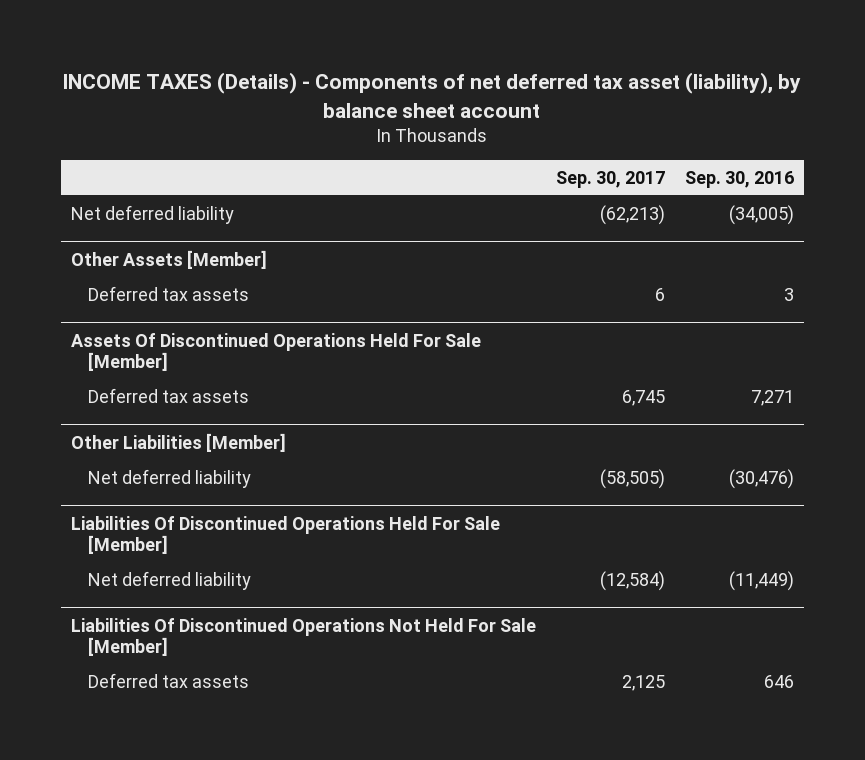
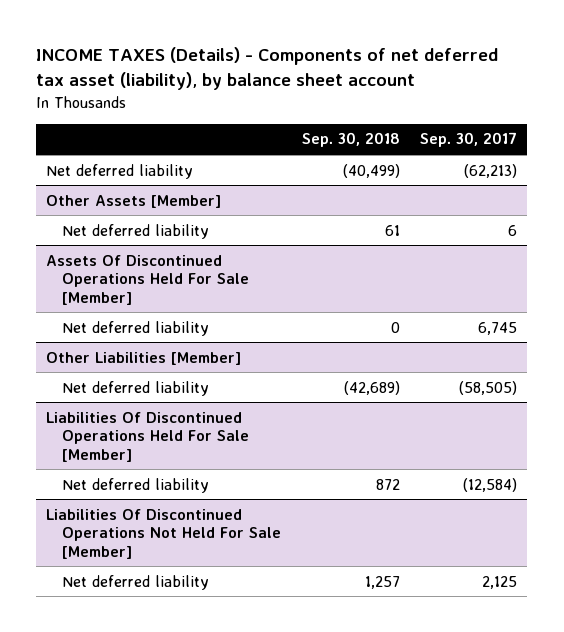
- | Sep. 30, 2017 | Sep. 30, 2016
+ | Sep. 30, 2018 | Sep. 30, 2017
@ Other Assets [Member]
- Deferred tax assets | 6 | 3
+ Net deferred liability | 61 | 6
@ Assets Of Discontinued Operations Held For Sale [Member]
- Deferred tax assets | 6,745 | 7,271
+ Net deferred liability | 0 | 6,745
@ Liabilities Of Discontinued Operations Not Held For Sale [Member]
- Deferred tax assets | 2,125 | 646
+ Net deferred liability | 1,257 | 2,125

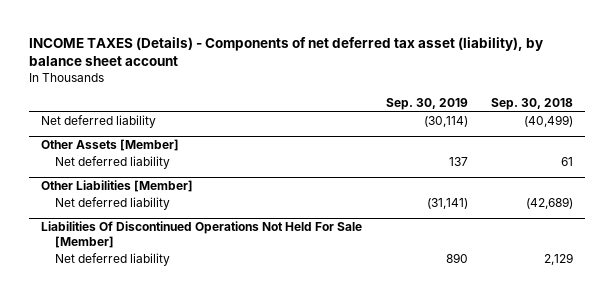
- | Sep. 30, 2018 | Sep. 30, 2017
+ | Sep. 30, 2019 | Sep. 30, 2018
- Assets Of Discontinued Operations Held For Sale [Member]
- Net deferred liability | 0 | 6,745
- Liabilities Of Discontinued Operations Held For Sale [Member]
- Net deferred liability | 872 | (12,584)
@ Liabilities Of Discontinued Operations Not Held For Sale [Member]
- Net deferred liability | 1,257 | 2,125
+ Net deferred liability | 890 | 2,129

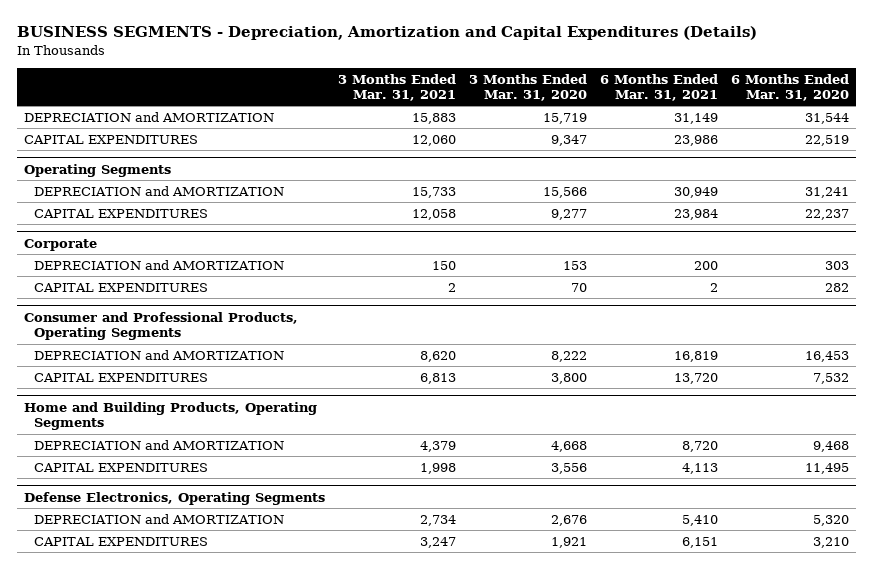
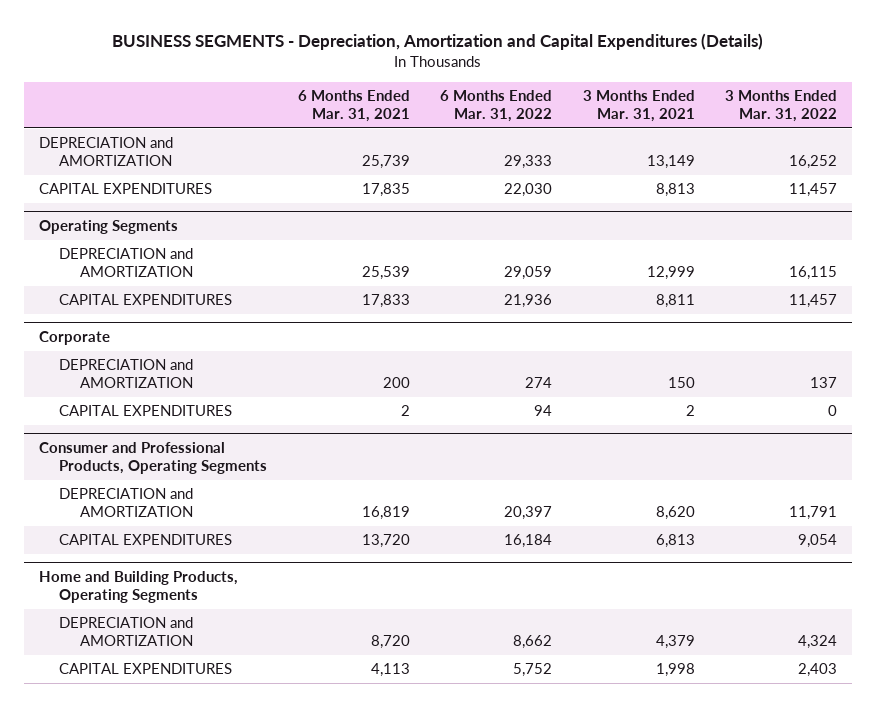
- | 3 Months Ended Mar. 31, 2021 | 3 Months Ended Mar. 31, 2020 | 6 Months Ended Mar. 31, 2021 | 6 Months Ended Mar. 31, 2020
+ | 6 Months Ended Mar. 31, 2021 | 6 Months Ended Mar. 31, 2022 | 3 Months Ended Mar. 31, 2021 | 3 Months Ended Mar. 31, 2022
- DEPRECIATION and AMORTIZATION | 15,883 | 15,719 | 31,149 | 31,544
- CAPITAL EXPENDITURES | 12,060 | 9,347 | 23,986 | 22,519
+ DEPRECIATION and AMORTIZATION | 25,739 | 29,333 | 13,149 | 16,252
+ CAPITAL EXPENDITURES | 17,835 | 22,030 | 8,813 | 11,457
@ Operating Segments
- DEPRECIATION and AMORTIZATION | 15,733 | 15,566 | 30,949 | 31,241
- CAPITAL EXPENDITURES | 12,058 | 9,277 | 23,984 | 22,237
+ DEPRECIATION and AMORTIZATION | 25,539 | 29,059 | 12,999 | 16,115
+ CAPITAL EXPENDITURES | 17,833 | 21,936 | 8,811 | 11,457
- Defense Electronics, Operating Segments
- DEPRECIATION and AMORTIZATION | 2,734 | 2,676 | 5,410 | 5,320
- CAPITAL EXPENDITURES | 3,247 | 1,921 | 6,151 | 3,210

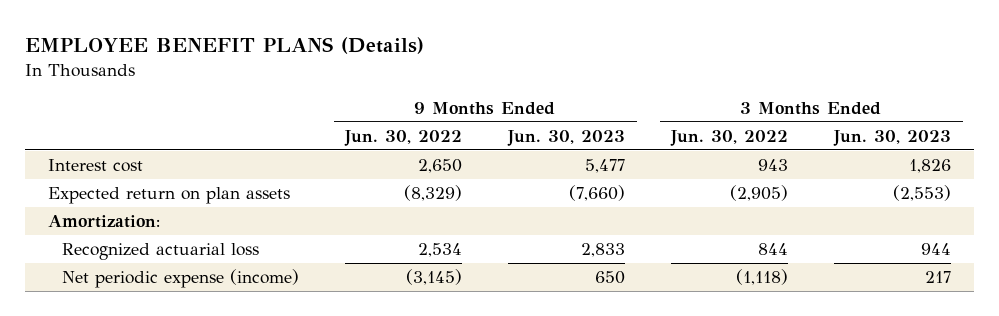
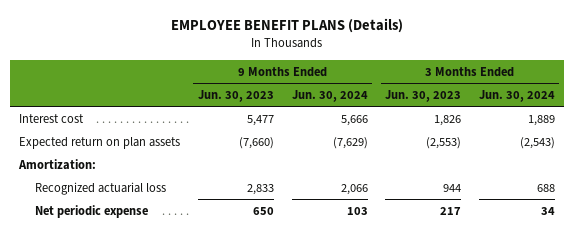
- | 9 Months Ended Jun. 30, 2022 | 9 Months Ended Jun. 30, 2023 | 3 Months Ended Jun. 30, 2022 | 3 Months Ended Jun. 30, 2023
+ | 9 Months Ended Jun. 30, 2023 | 9 Months Ended Jun. 30, 2024 | 3 Months Ended Jun. 30, 2023 | 3 Months Ended Jun. 30, 2024
- Net periodic expense (income) | (3,145) | 650 | (1,118) | 217
+ Net periodic expense | 650 | 103 | 217 | 34

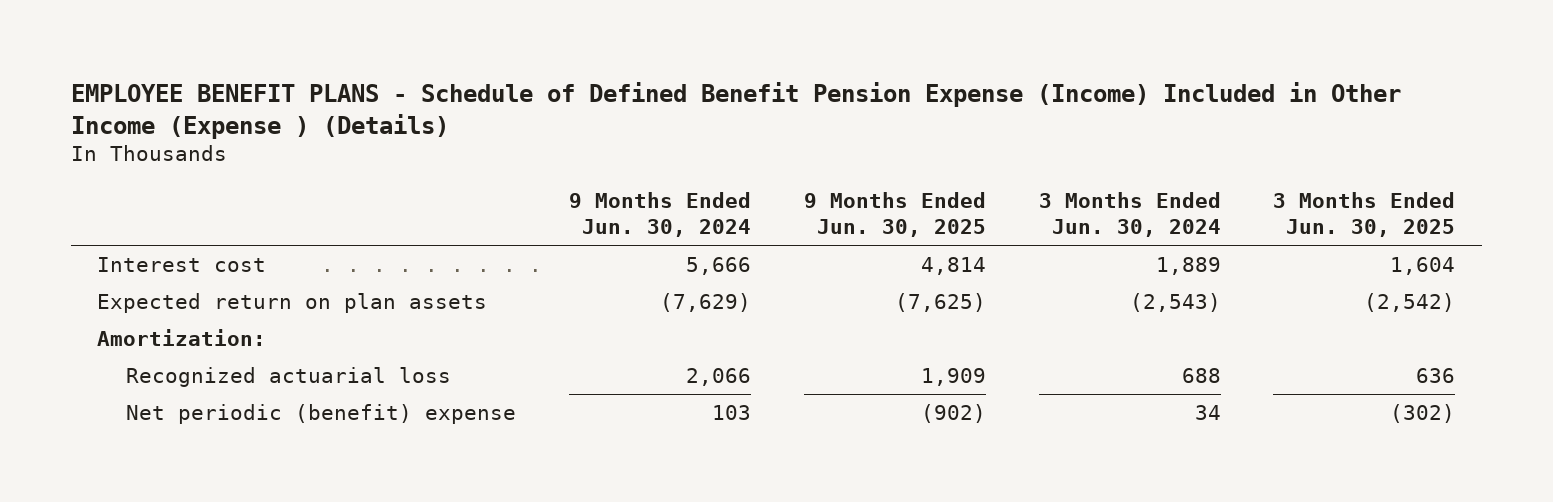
- EMPLOYEE BENEFIT PLANS (Details)
+ EMPLOYEE BENEFIT PLANS - Schedule of Defined Benefit Pension Expense (Income) Included in Other Income (Expense ) (Details)
- | 9 Months Ended Jun. 30, 2023 | 9 Months Ended Jun. 30, 2024 | 3 Months Ended Jun. 30, 2023 | 3 Months Ended Jun. 30, 2024
+ | 9 Months Ended Jun. 30, 2024 | 9 Months Ended Jun. 30, 2025 | 3 Months Ended Jun. 30, 2024 | 3 Months Ended Jun. 30, 2025
- Net periodic expense | 650 | 103 | 217 | 34
+ Net periodic (benefit) expense | 103 | (902) | 34 | (302)

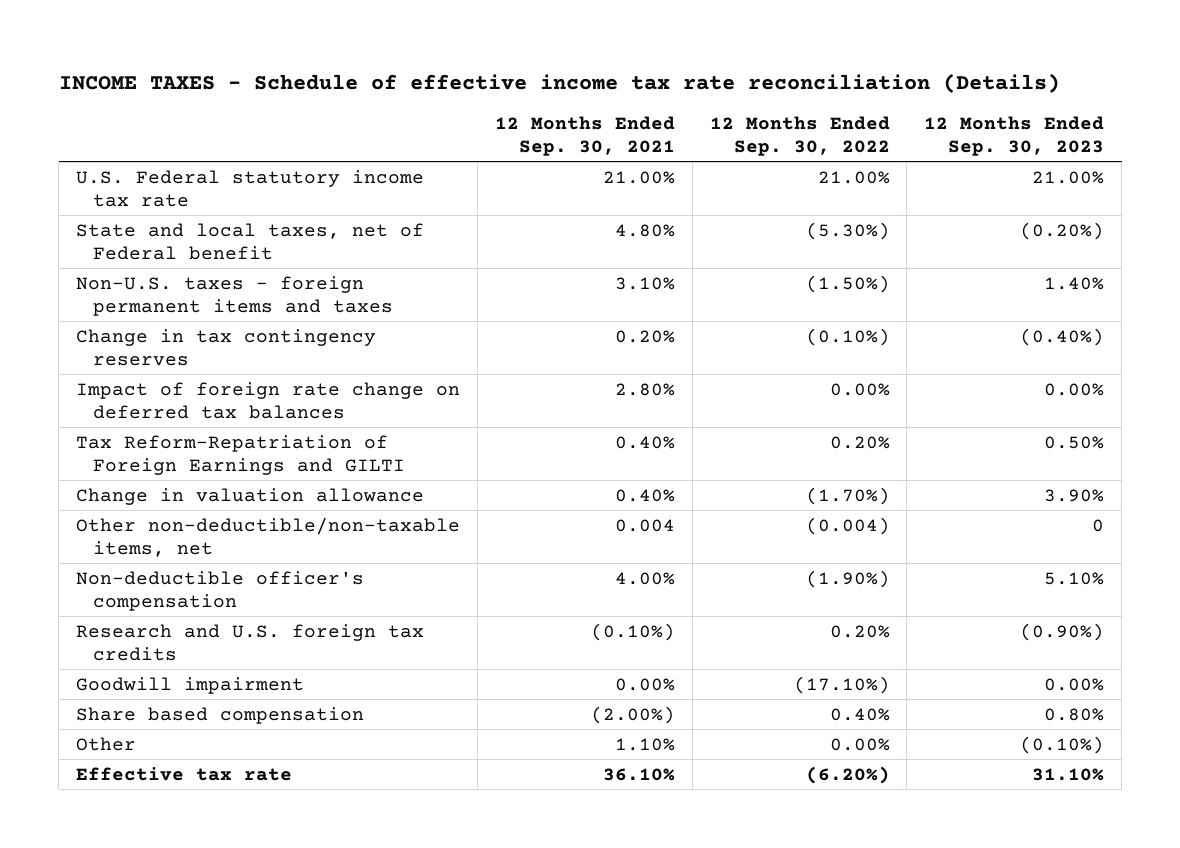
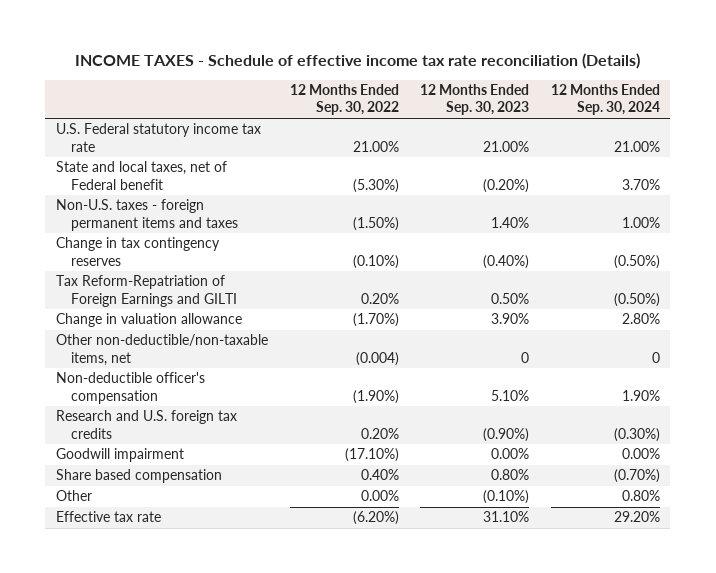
- | 12 Months Ended Sep. 30, 2021 | 12 Months Ended Sep. 30, 2022 | 12 Months Ended Sep. 30, 2023
+ | 12 Months Ended Sep. 30, 2022 | 12 Months Ended Sep. 30, 2023 | 12 Months Ended Sep. 30, 2024
- Impact of foreign rate change on deferred tax balances | 2.80% | 0.00% | 0.00%

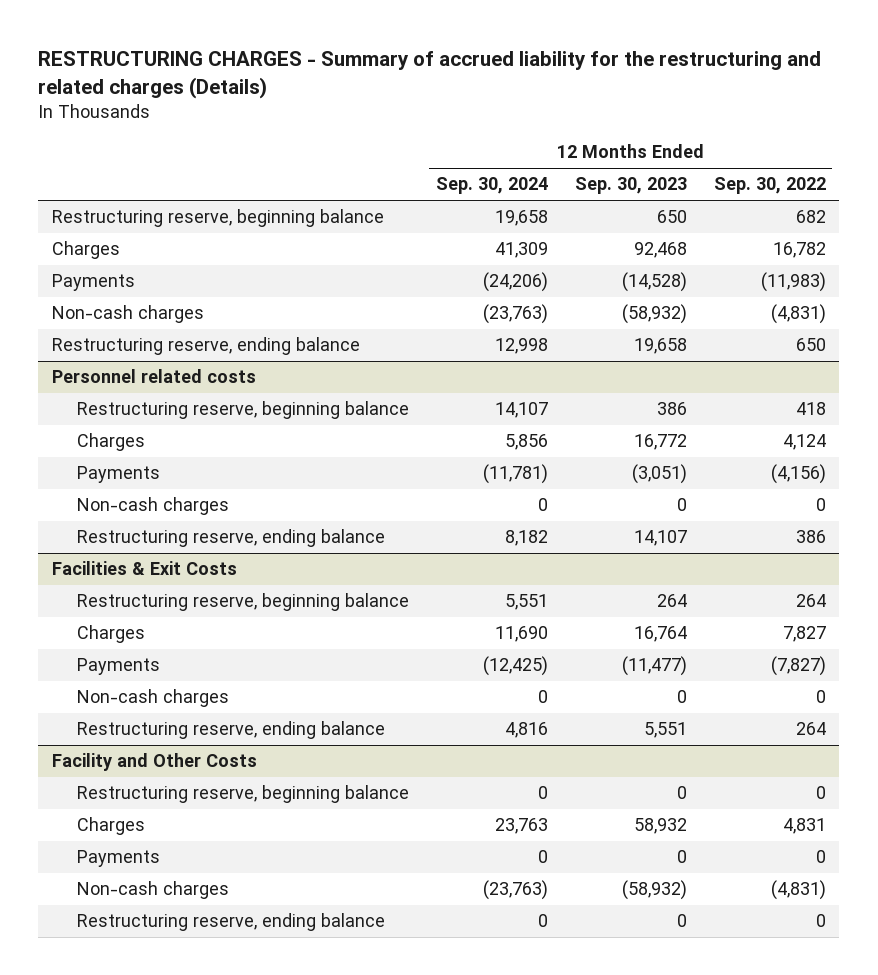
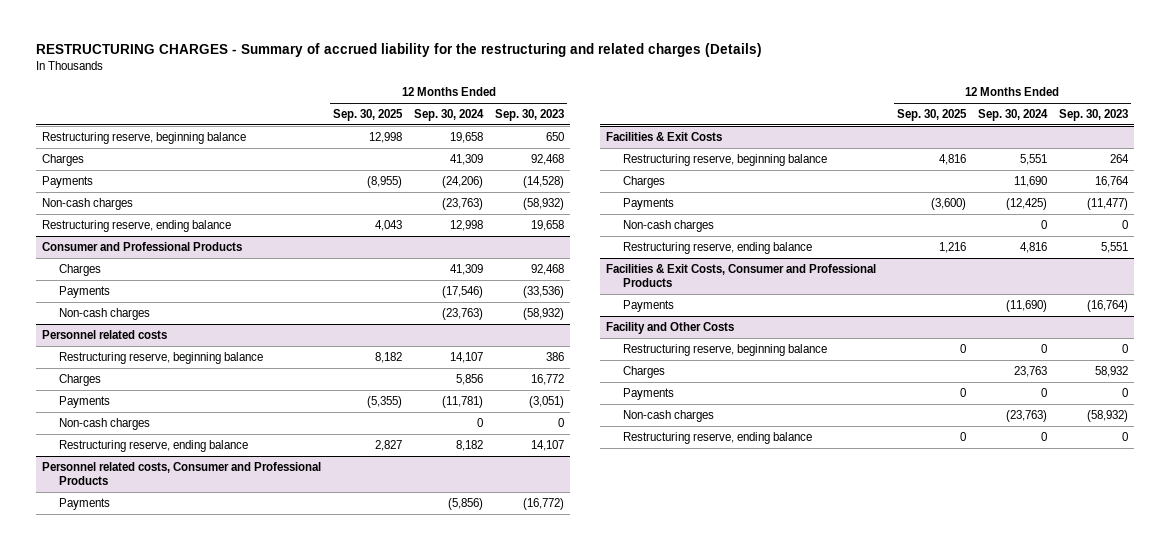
- | 12 Months Ended Sep. 30, 2024 | 12 Months Ended Sep. 30, 2023 | 12 Months Ended Sep. 30, 2022
+ | 12 Months Ended Sep. 30, 2025 | 12 Months Ended Sep. 30, 2024 | 12 Months Ended Sep. 30, 2023
+ Consumer and Professional Products
+ Charges | | 41,309 | 92,468
+ Payments | | (17,546) | (33,536)
+ Non-cash charges | | (23,763) | (58,932)
+ Personnel related costs, Consumer and Professional Products
+ Payments | | (5,856) | (16,772)
+ Facilities & Exit Costs, Consumer and Professional Products
+ Payments | | (11,690) | (16,764)

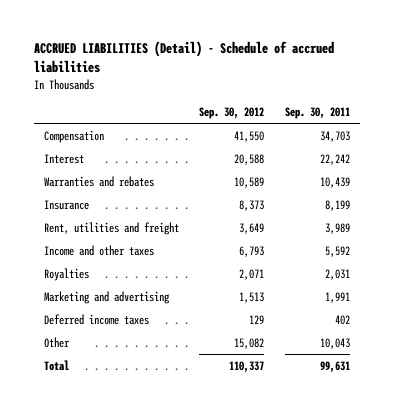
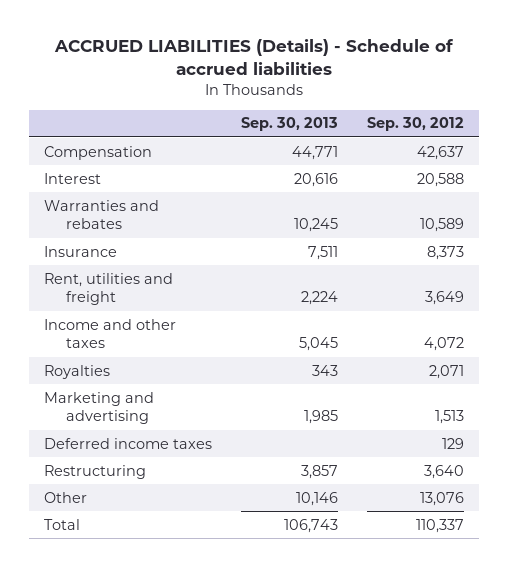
- ACCRUED LIABILITIES (Detail) - Schedule of accrued liabilities
+ ACCRUED LIABILITIES (Details) - Schedule of accrued liabilities
- | Sep. 30, 2012 | Sep. 30, 2011
+ | Sep. 30, 2013 | Sep. 30, 2012
- Compensation | 41,550 | 34,703
+ Compensation | 44,771 | 42,637
- Income and other taxes | 6,793 | 5,592
+ Income and other taxes | 5,045 | 4,072
- Other | 15,082 | 10,043
+ Restructuring | 3,857 | 3,640
+ Other | 10,146 | 13,076

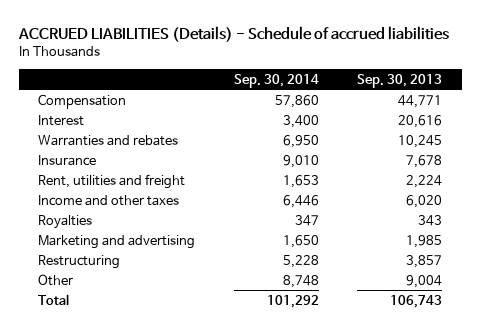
- | Sep. 30, 2013 | Sep. 30, 2012
+ | Sep. 30, 2014 | Sep. 30, 2013
- Insurance | 7,511 | 8,373
+ Insurance | 9,010 | 7,678
- Income and other taxes | 5,045 | 4,072
+ Income and other taxes | 6,446 | 6,020
- Deferred income taxes | | 129
- Other | 10,146 | 13,076
+ Other | 8,748 | 9,004

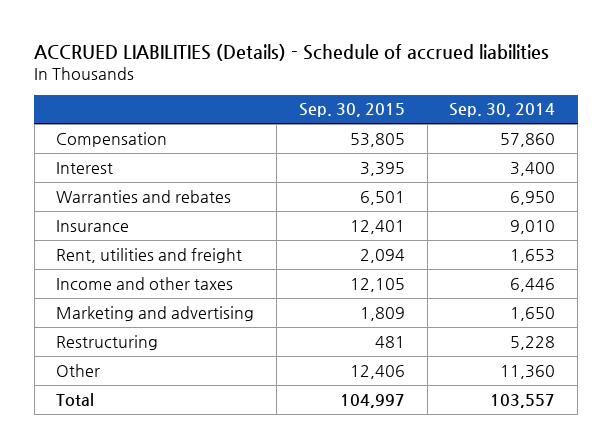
- | Sep. 30, 2014 | Sep. 30, 2013
+ | Sep. 30, 2015 | Sep. 30, 2014
- Royalties | 347 | 343
- Other | 8,748 | 9,004
- Total | 101,292 | 106,743
+ Other | 12,406 | 11,360
+ Total | 104,997 | 103,557

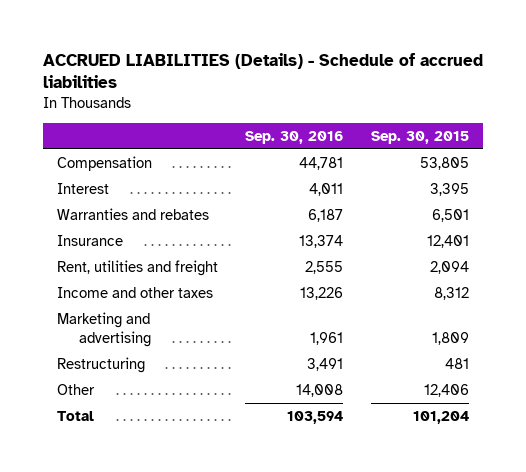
- | Sep. 30, 2015 | Sep. 30, 2014
+ | Sep. 30, 2016 | Sep. 30, 2015
- Income and other taxes | 12,105 | 6,446
+ Income and other taxes | 13,226 | 8,312
- Total | 104,997 | 103,557
+ Total | 103,594 | 101,204

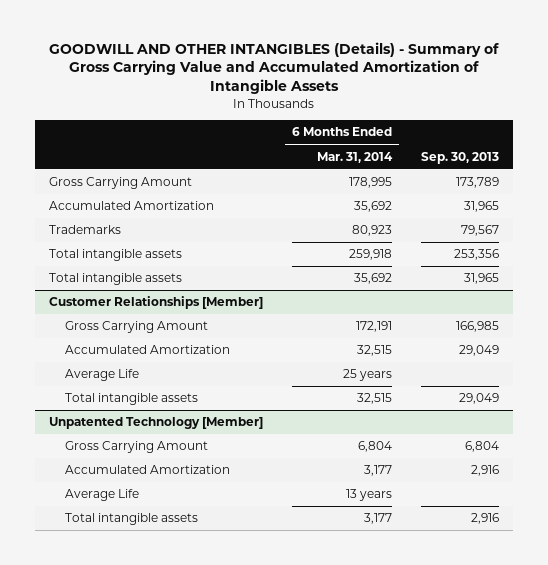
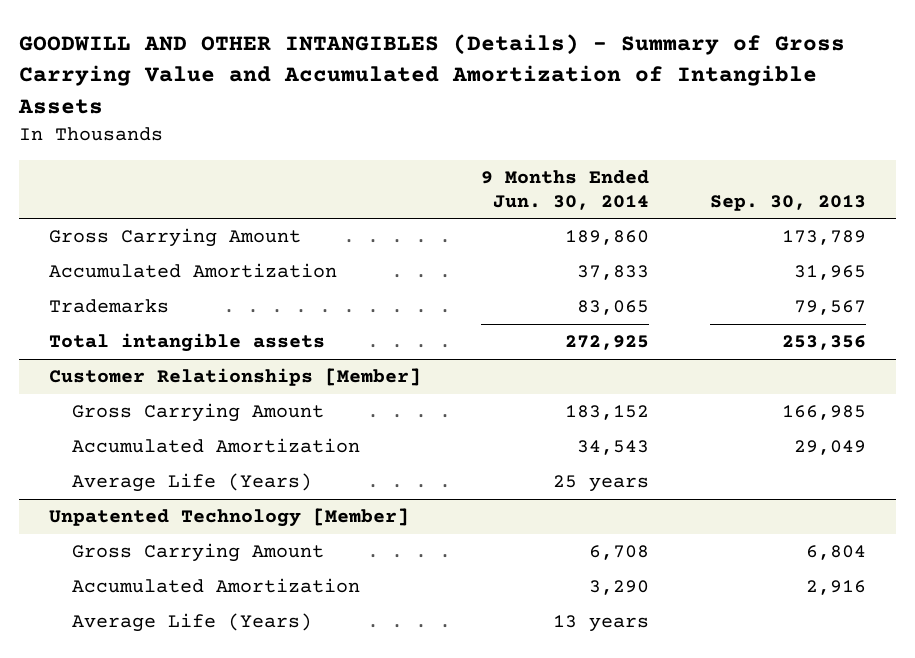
- | 6 Months Ended Mar. 31, 2014 | Sep. 30, 2013
+ | 9 Months Ended Jun. 30, 2014 | Sep. 30, 2013
- Total intangible assets | 35,692 | 31,965
@ Customer Relationships [Member]
- Average Life | 25 years |
- Total intangible assets | 32,515 | 29,049
+ Average Life (Years) | 25 years |
@ Unpatented Technology [Member]
- Average Life | 13 years |
- Total intangible assets | 3,177 | 2,916
+ Average Life (Years) | 13 years |

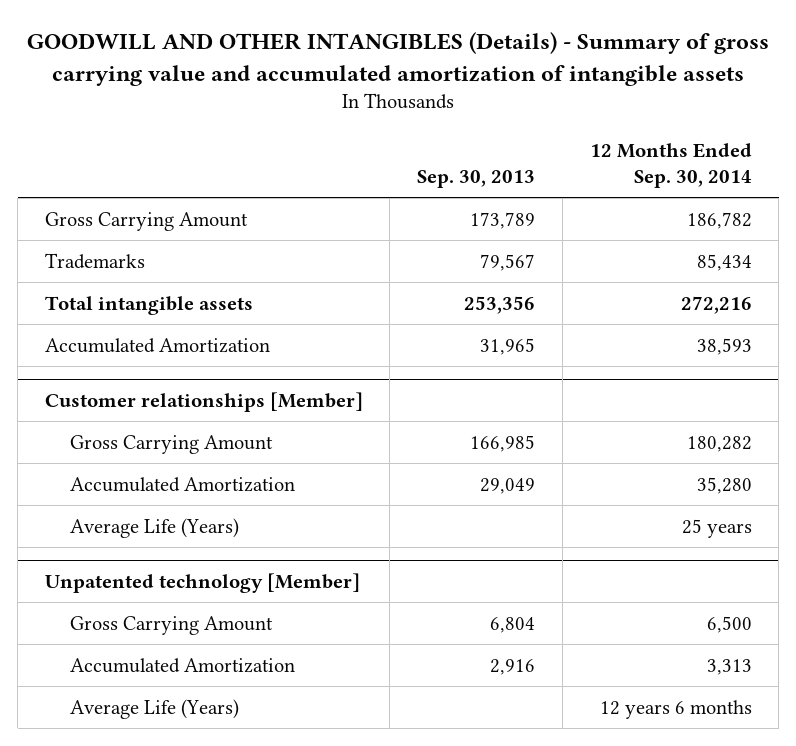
- GOODWILL AND OTHER INTANGIBLES (Details) - Summary of Gross Carrying Value and Accumulated Amortization of Intangible Assets
+ GOODWILL AND OTHER INTANGIBLES (Details) - Summary of gross carrying value and accumulated amortization of intangible assets
- | 9 Months Ended Jun. 30, 2014 | Sep. 30, 2013
+ | Sep. 30, 2013 | 12 Months Ended Sep. 30, 2014
- Customer Relationships [Member]
moved down: Accumulated Amortization | 31,965 | 38,593
+ Customer relationships [Member]
- Unpatented Technology [Member]
+ Unpatented technology [Member]

